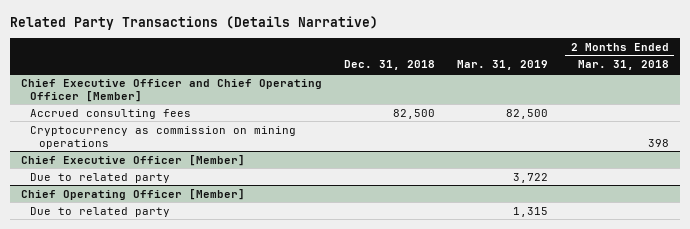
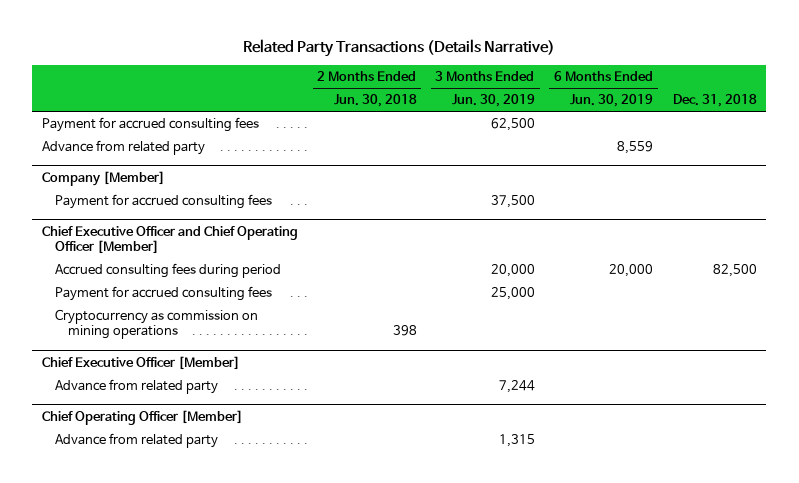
- | Dec. 31, 2018 | Mar. 31, 2019 | 2 Months Ended Mar. 31, 2018
+ | 2 Months Ended Jun. 30, 2018 | 3 Months Ended Jun. 30, 2019 | 6 Months Ended Jun. 30, 2019 | Dec. 31, 2018
+ Payment for accrued consulting fees | | 62,500 | |
+ Advance from related party | | | 8,559 |
+ Company [Member]
+ Payment for accrued consulting fees | | 37,500 | |
@ Chief Executive Officer and Chief Operating Officer [Member]
- Accrued consulting fees | 82,500 | 82,500 |
+ Accrued consulting fees during period | | 20,000 | 20,000 | 82,500
+ Payment for accrued consulting fees | | 25,000 | |
@ Chief Executive Officer [Member]
- Due to related party | | 3,722 |
+ Advance from related party | | 7,244 | |
@ Chief Operating Officer [Member]
- Due to related party | | 1,315 |
+ Advance from related party | | 1,315 | |

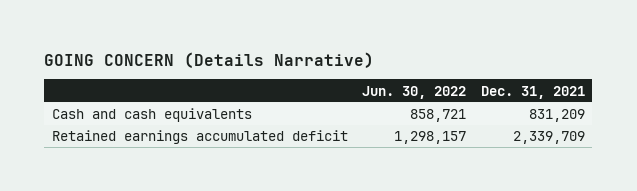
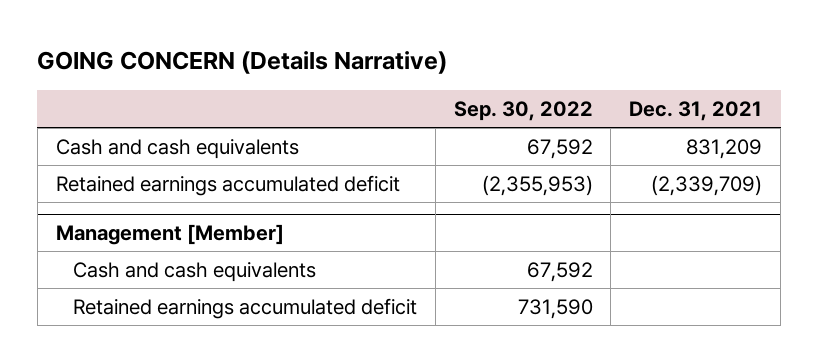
- | Jun. 30, 2022 | Dec. 31, 2021
+ | Sep. 30, 2022 | Dec. 31, 2021
- Retained earnings accumulated deficit | 1,298,157 | 2,339,709
+ Retained earnings accumulated deficit | (2,355,953) | (2,339,709)
+ Management [Member]
+ Cash and cash equivalents | 67,592 |
+ Retained earnings accumulated deficit | 731,590 |

